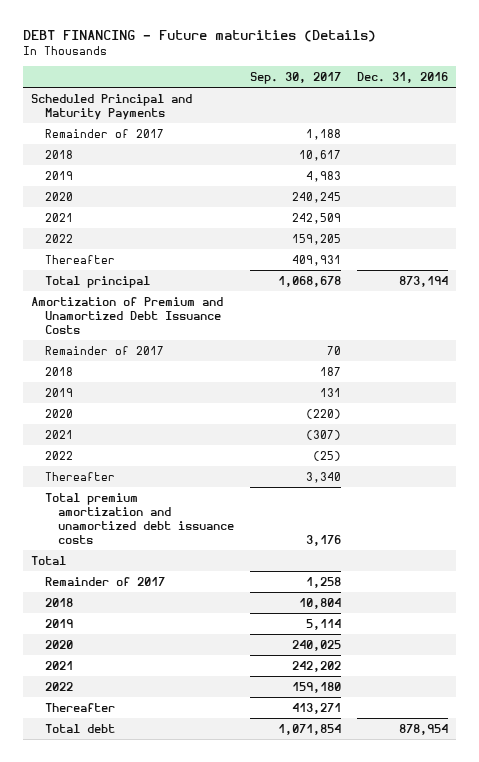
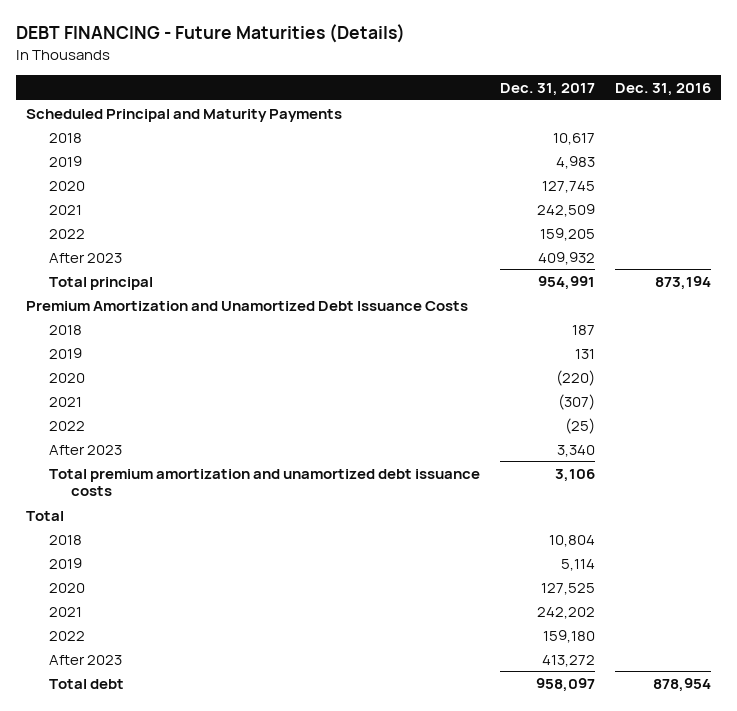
- DEBT FINANCING - Future maturities (Details)
+ DEBT FINANCING - Future Maturities (Details)
- | Sep. 30, 2017 | Dec. 31, 2016
+ | Dec. 31, 2017 | Dec. 31, 2016
- Remainder of 2017 | 1,188 |
- Thereafter | 409,931 |
+ After 2023 | 409,932 |
- Amortization of Premium and Unamortized Debt Issuance Costs
- Remainder of 2017 | 70 |
+ Premium Amortization and Unamortized Debt Issuance Costs
- Thereafter | 3,340 |
+ After 2023 | 3,340 |
- Remainder of 2017 | 1,258 |
- Thereafter | 413,271 |
+ After 2023 | 413,272 |

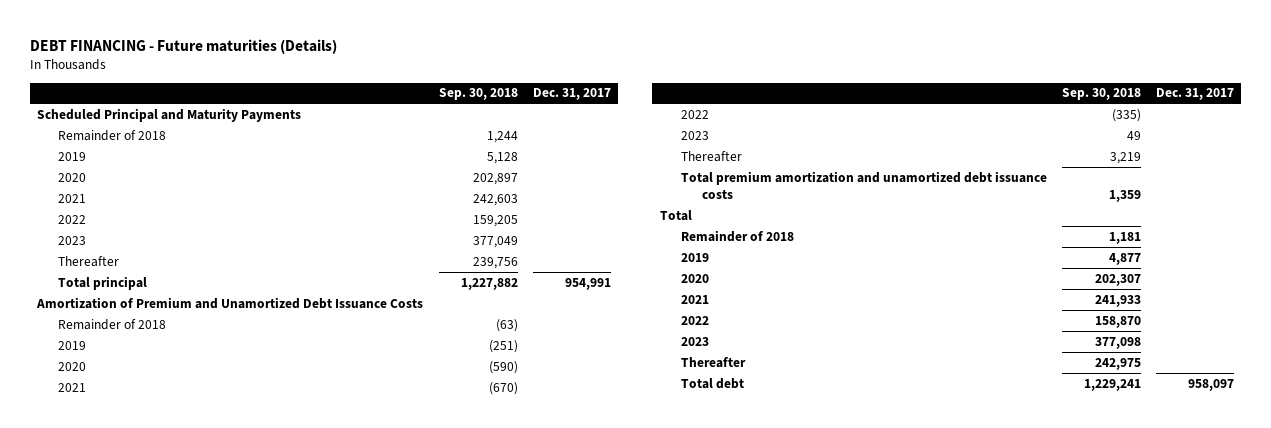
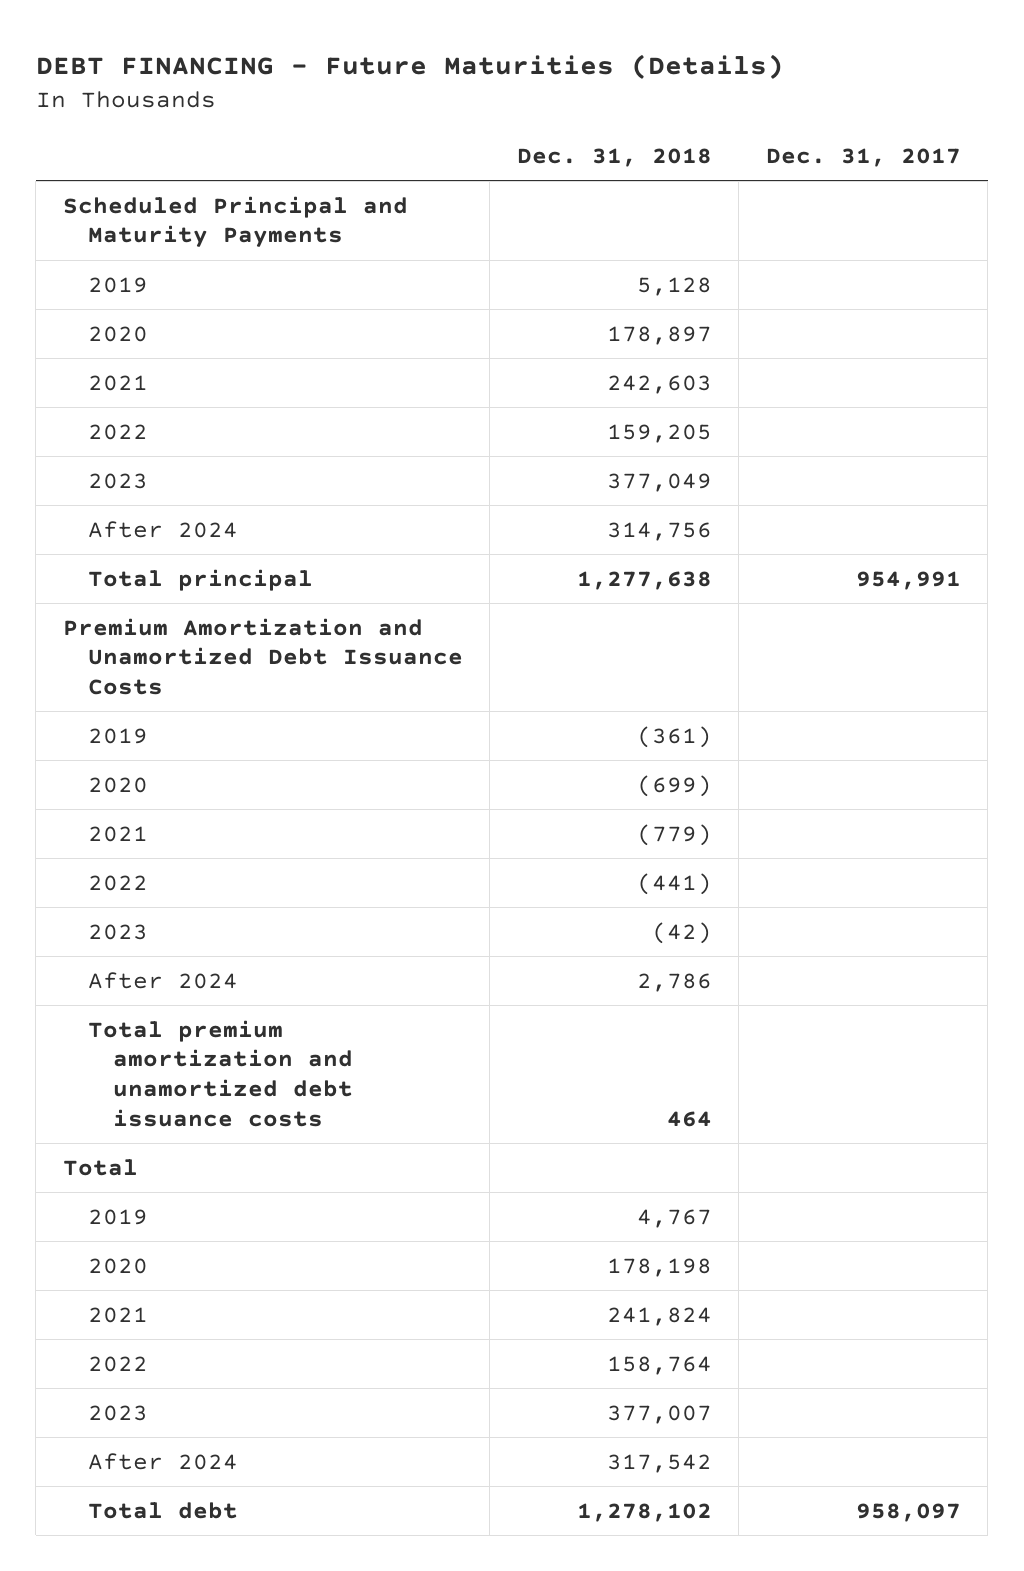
- DEBT FINANCING - Future maturities (Details)
+ DEBT FINANCING - Future Maturities (Details)
- | Sep. 30, 2018 | Dec. 31, 2017
+ | Dec. 31, 2018 | Dec. 31, 2017
- Remainder of 2018 | 1,244 |
- Thereafter | 239,756 |
+ After 2024 | 314,756 |
- Amortization of Premium and Unamortized Debt Issuance Costs
- Remainder of 2018 | (63) |
+ Premium Amortization and Unamortized Debt Issuance Costs
- Thereafter | 3,219 |
+ After 2024 | 2,786 |
- Remainder of 2018 | 1,181 |
- Thereafter | 242,975 |
+ After 2024 | 317,542 |

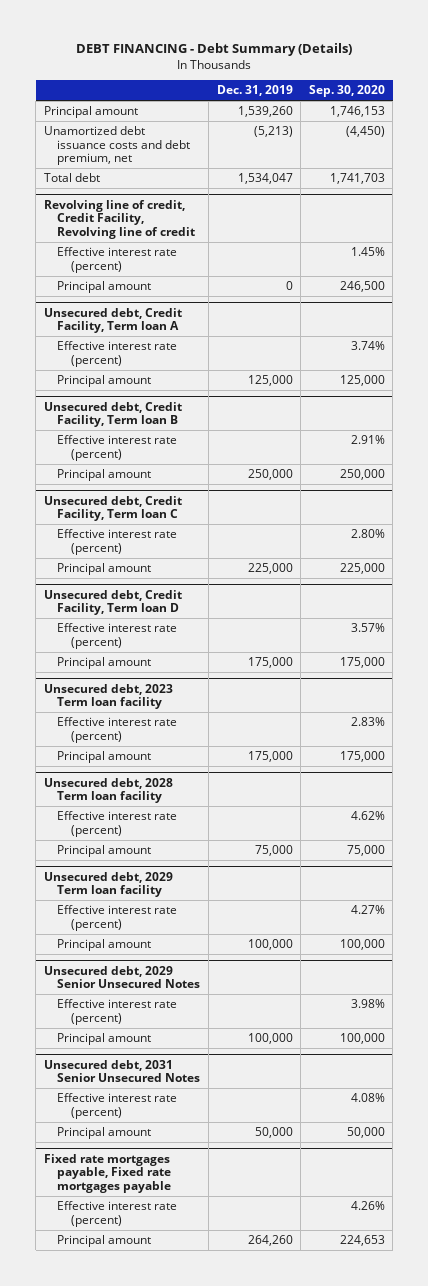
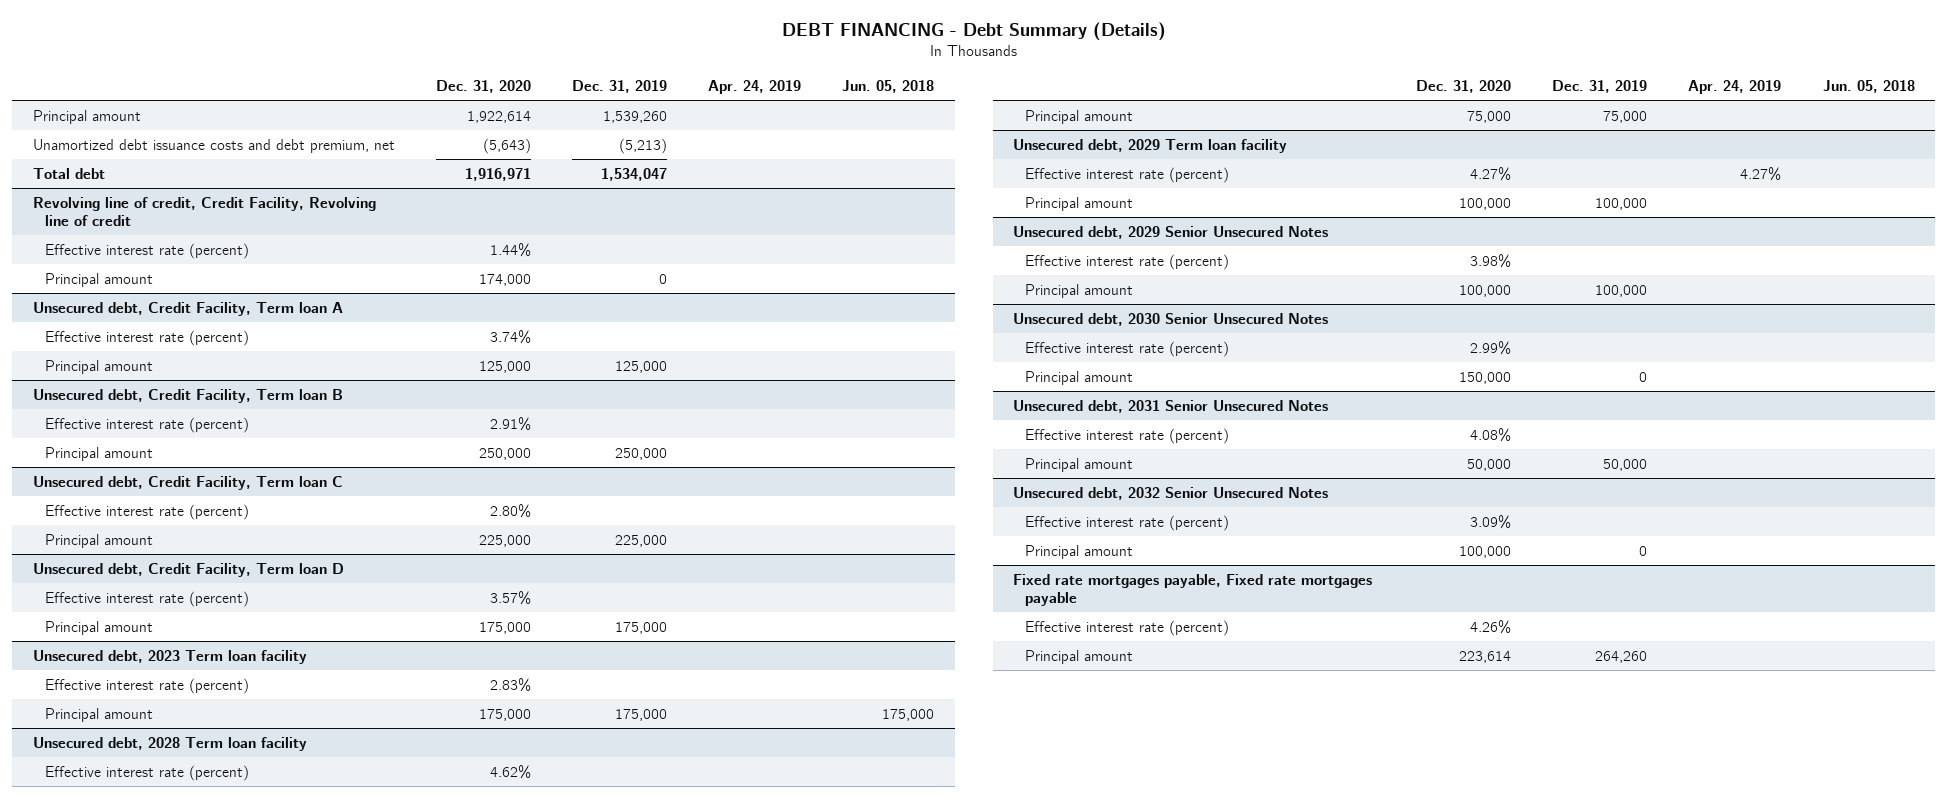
- | Dec. 31, 2019 | Sep. 30, 2020
+ | Dec. 31, 2020 | Dec. 31, 2019 | Apr. 24, 2019 | Jun. 05, 2018
+ Unsecured debt, 2030 Senior Unsecured Notes
+ Effective interest rate (percent) | 2.99% | | |
+ Principal amount | 150,000 | 0 | |
+ Unsecured debt, 2032 Senior Unsecured Notes
+ Effective interest rate (percent) | 3.09% | | |
+ Principal amount | 100,000 | 0 | |

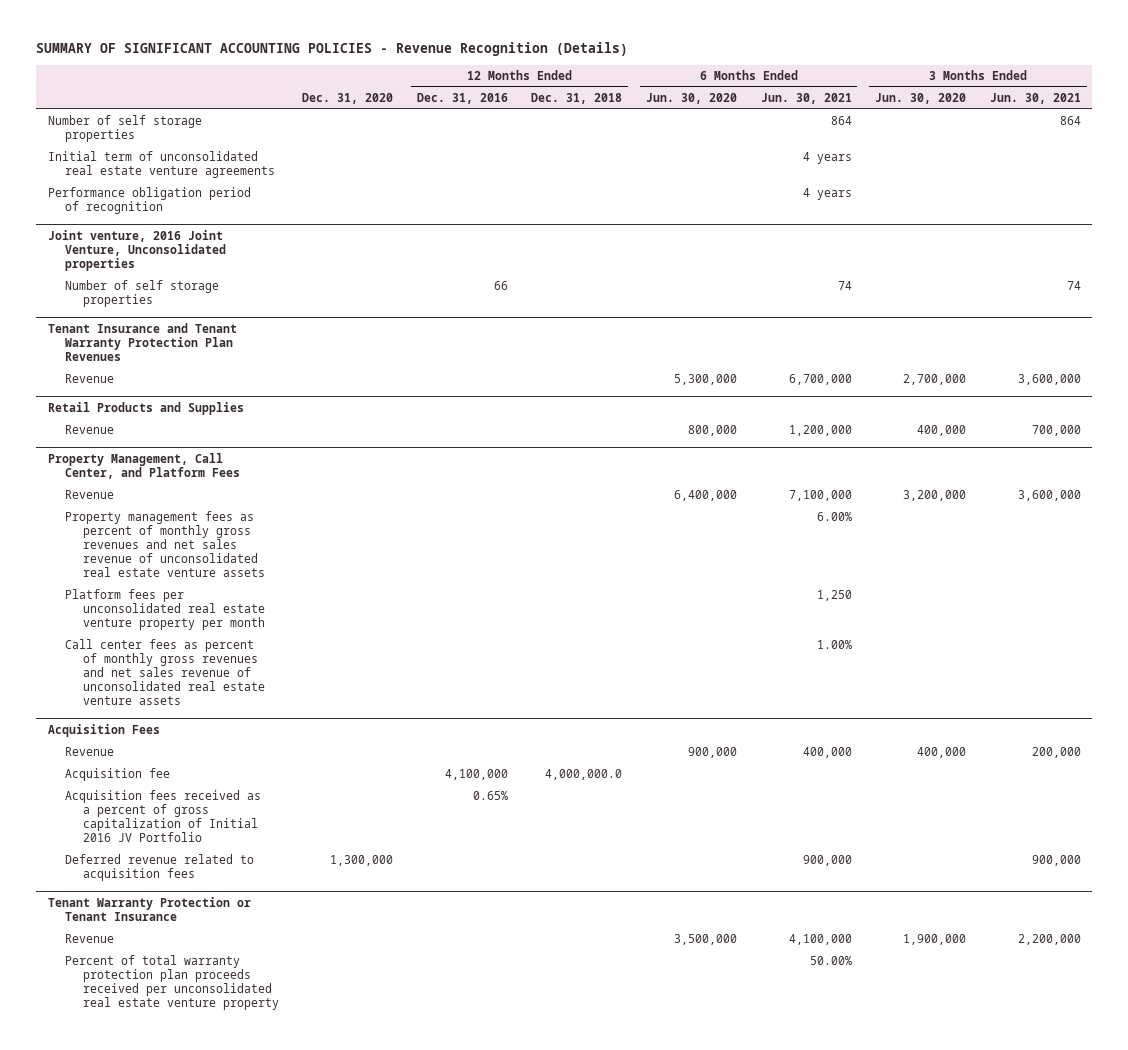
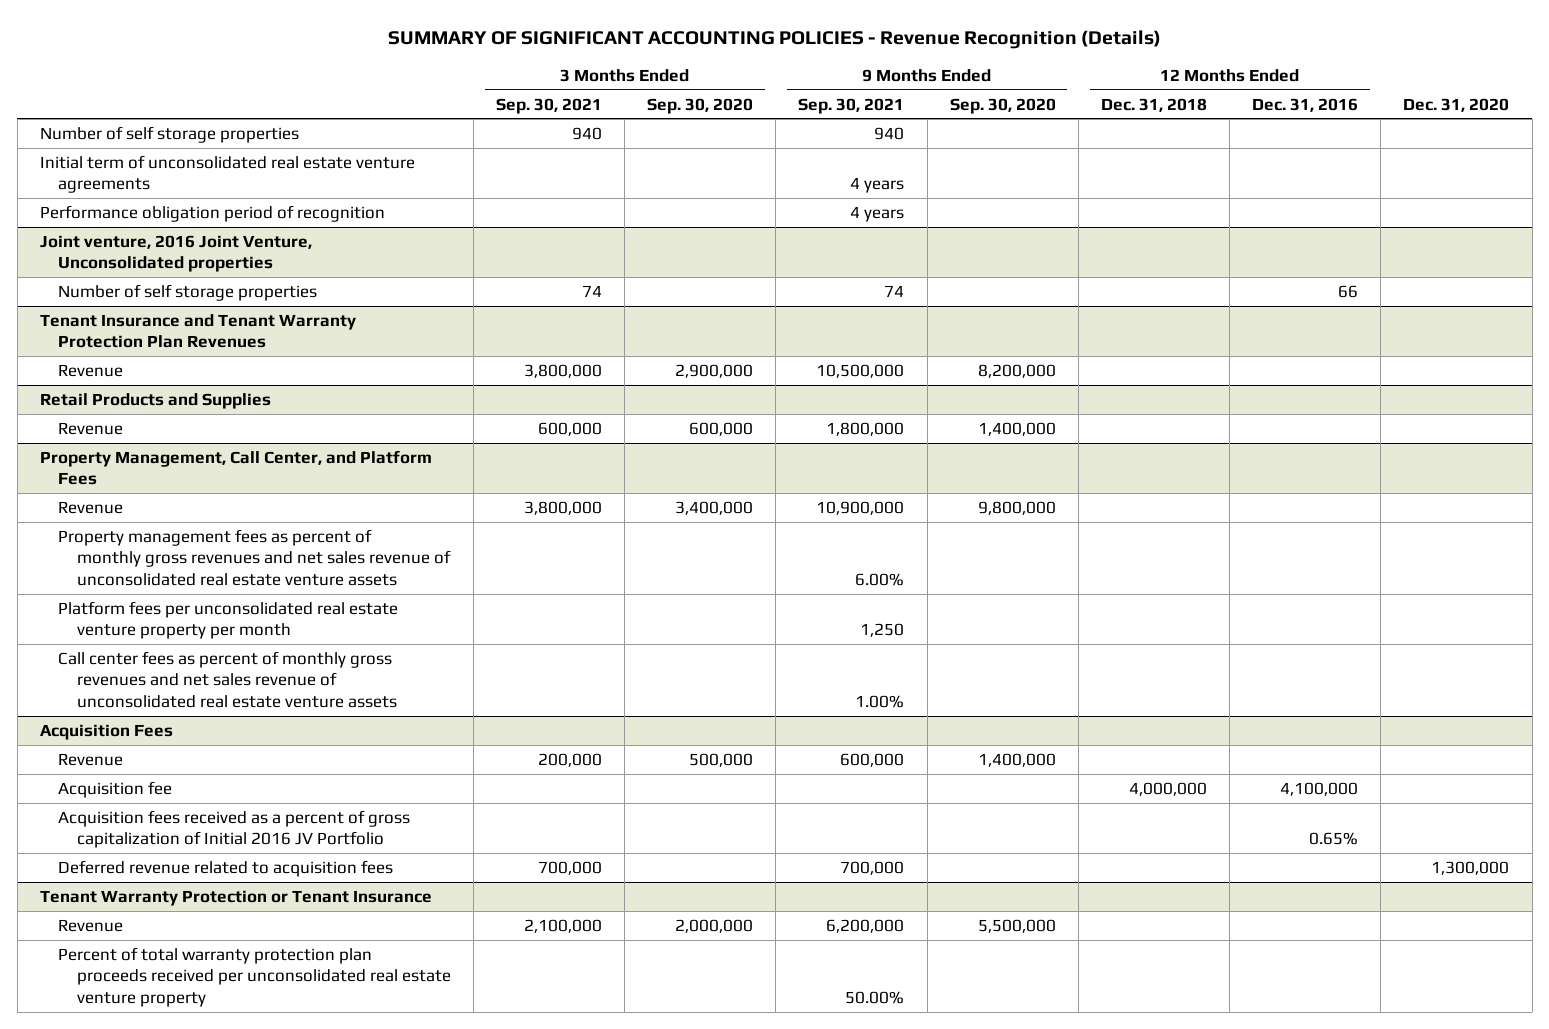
- | Dec. 31, 2020 | 12 Months Ended Dec. 31, 2016 | 12 Months Ended Dec. 31, 2018 | 6 Months Ended Jun. 30, 2020 | 6 Months Ended Jun. 30, 2021 | 3 Months Ended Jun. 30, 2020 | 3 Months Ended Jun. 30, 2021
+ | 3 Months Ended Sep. 30, 2021 | 3 Months Ended Sep. 30, 2020 | 9 Months Ended Sep. 30, 2021 | 9 Months Ended Sep. 30, 2020 | 12 Months Ended Dec. 31, 2018 | 12 Months Ended Dec. 31, 2016 | Dec. 31, 2020
@ Acquisition Fees
- Acquisition fee | | 4,100,000 | 4,000,000.0 | | | |
+ Acquisition fee | | | | | 4,000,000 | 4,100,000 |

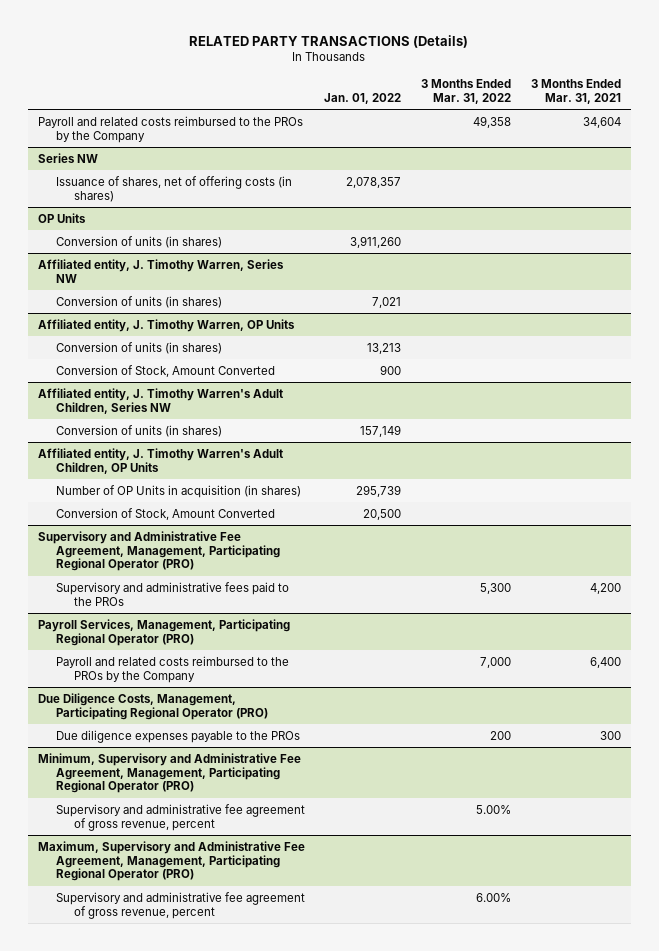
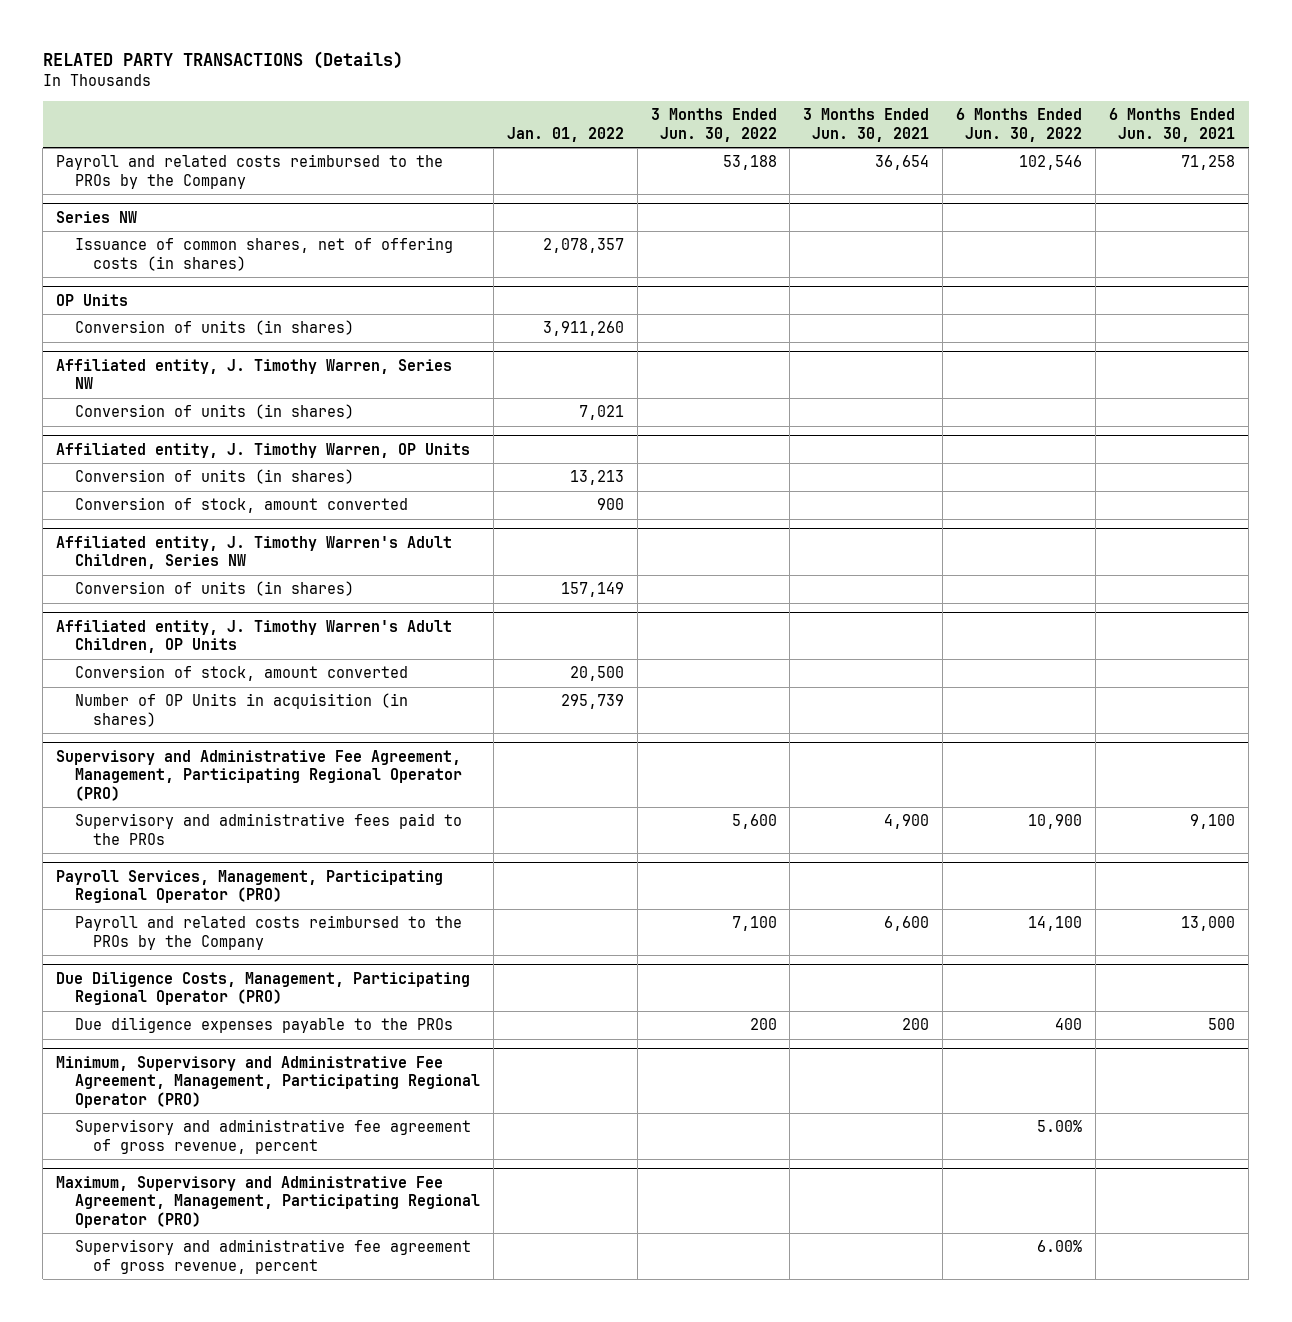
- | Jan. 01, 2022 | 3 Months Ended Mar. 31, 2022 | 3 Months Ended Mar. 31, 2021
+ | Jan. 01, 2022 | 3 Months Ended Jun. 30, 2022 | 3 Months Ended Jun. 30, 2021 | 6 Months Ended Jun. 30, 2022 | 6 Months Ended Jun. 30, 2021
@ Series NW
- Issuance of shares, net of offering costs (in shares) | 2,078,357 | |
+ Issuance of common shares, net of offering costs (in shares) | 2,078,357 | | | |
@ Affiliated entity, J. Timothy Warren, OP Units
- Conversion of Stock, Amount Converted | 900 | |
+ Conversion of stock, amount converted | 900 | | | |
@ Affiliated entity, J. Timothy Warren's Adult Children, OP Units
+ Conversion of stock, amount converted | 20,500 | | | |
- Conversion of Stock, Amount Converted | 20,500 | |

